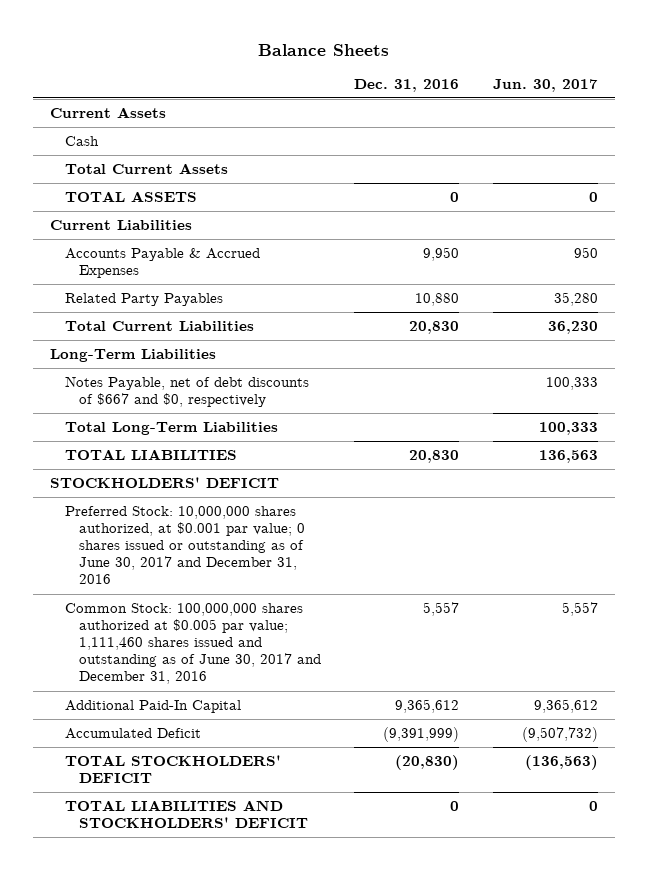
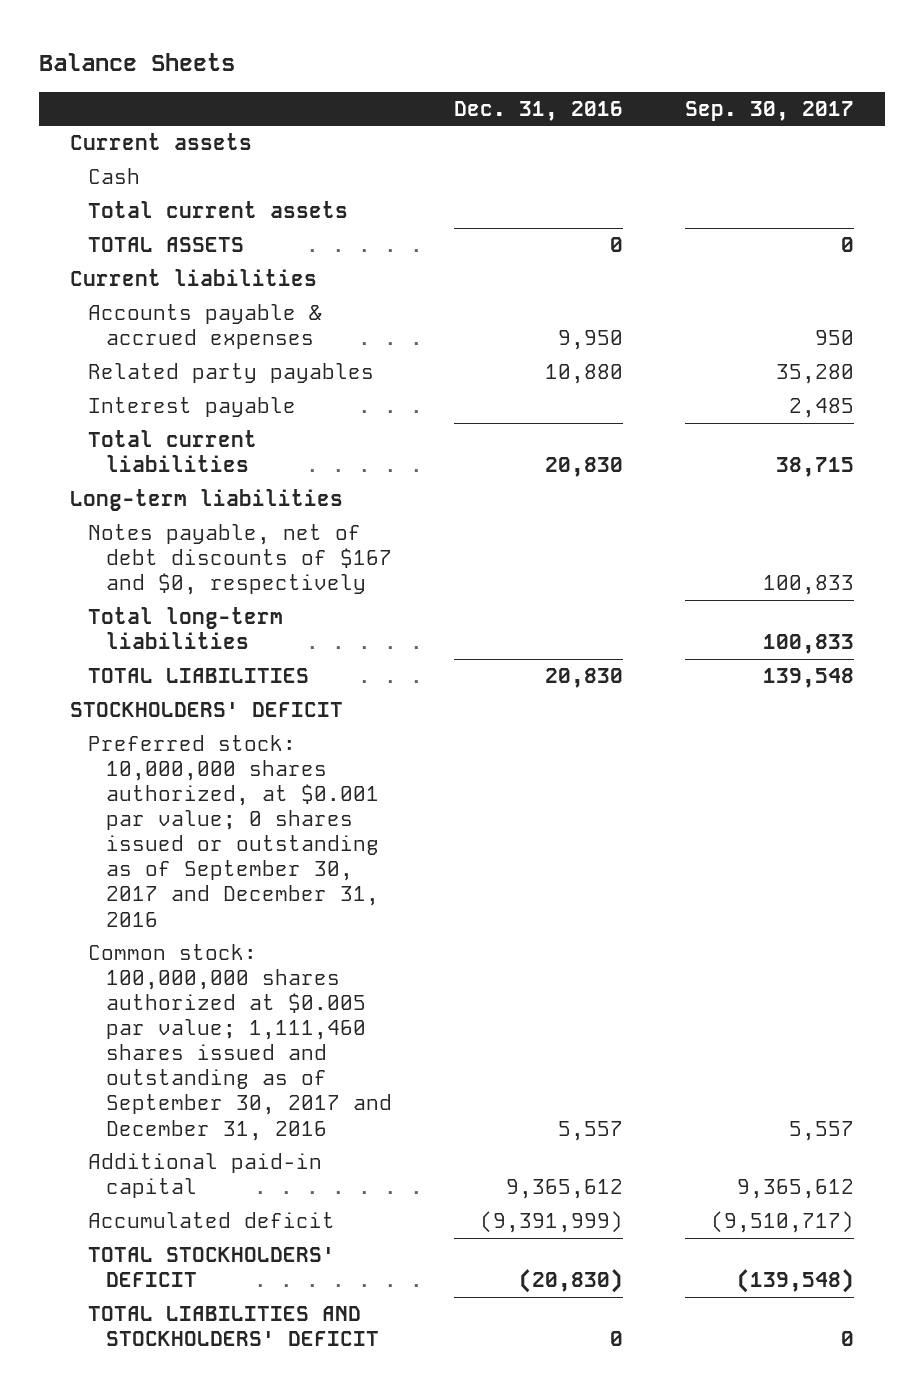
- | Dec. 31, 2016 | Jun. 30, 2017
+ | Dec. 31, 2016 | Sep. 30, 2017
- Current Assets
+ Current assets
- Total Current Assets
+ Total current assets
- Current Liabilities
- Accounts Payable & Accrued Expenses | 9,950 | 950
- Related Party Payables | 10,880 | 35,280
- Total Current Liabilities | 20,830 | 36,230
- Long-Term Liabilities
- Notes Payable, net of debt discounts of $667 and $0, respectively | | 100,333
- Total Long-Term Liabilities | | 100,333
+ Current liabilities
+ Accounts payable & accrued expenses | 9,950 | 950
+ Related party payables | 10,880 | 35,280
+ Interest payable | | 2,485
+ Total current liabilities | 20,830 | 38,715
+ Long-term liabilities
+ Notes payable, net of debt discounts of $167 and $0, respectively | | 100,833
+ Total long-term liabilities | | 100,833
- Preferred Stock: 10,000,000 shares authorized, at $0.001 par value; 0 shares issued or outstanding as of June 30, 2017 and December 31, 2016
- Common Stock: 100,000,000 shares authorized at $0.005 par value; 1,111,460 shares issued and outstanding as of June 30, 2017 and December 31, 2016 | 5,557 | 5,557
- Additional Paid-In Capital | 9,365,612 | 9,365,612
- Accumulated Deficit | (9,391,999) | (9,507,732)
+ Preferred stock: 10,000,000 shares authorized, at $0.001 par value; 0 shares issued or outstanding as of September 30, 2017 and December 31, 2016
+ Common stock: 100,000,000 shares authorized at $0.005 par value; 1,111,460 shares issued and outstanding as of September 30, 2017 and December 31, 2016 | 5,557 | 5,557
+ Additional paid-in capital | 9,365,612 | 9,365,612
+ Accumulated deficit | (9,391,999) | (9,510,717)

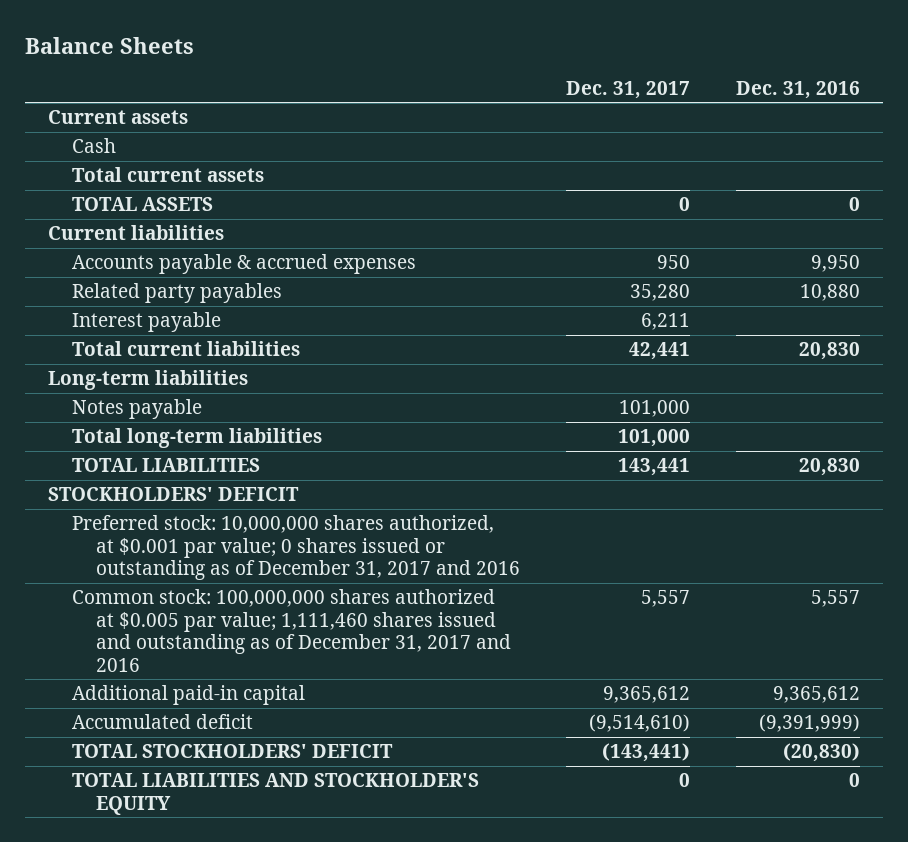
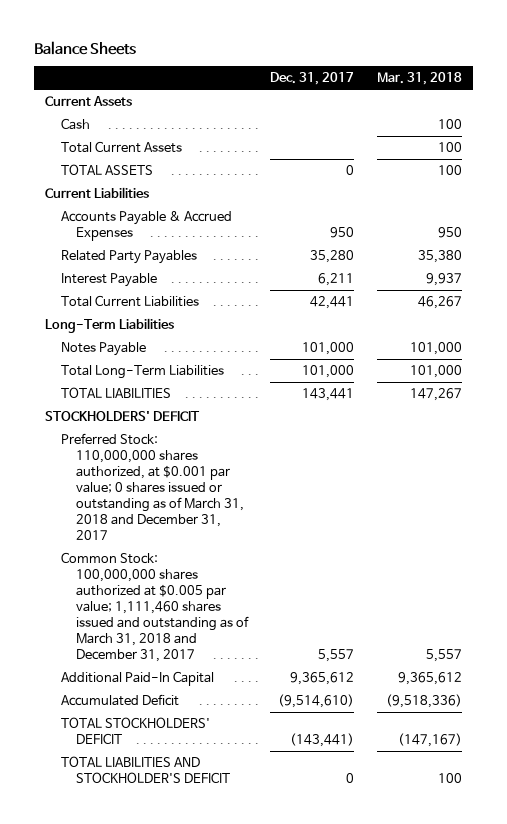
- | Dec. 31, 2017 | Dec. 31, 2016
+ | Dec. 31, 2017 | Mar. 31, 2018
- Current assets
+ Current Assets
- Total current assets
+ Total Current Assets | | 100
- Current liabilities
- Accounts payable & accrued expenses | 950 | 9,950
- Related party payables | 35,280 | 10,880
- Interest payable | 6,211 |
- Total current liabilities | 42,441 | 20,830
- Long-term liabilities
- Notes payable | 101,000 |
- Total long-term liabilities | 101,000 |
+ Current Liabilities
+ Accounts Payable & Accrued Expenses | 950 | 950
+ Related Party Payables | 35,280 | 35,380
+ Interest Payable | 6,211 | 9,937
+ Total Current Liabilities | 42,441 | 46,267
+ Long-Term Liabilities
+ Notes Payable | 101,000 | 101,000
+ Total Long-Term Liabilities | 101,000 | 101,000
- Preferred stock: 10,000,000 shares authorized, at $0.001 par value; 0 shares issued or outstanding as of December 31, 2017 and 2016
- Common stock: 100,000,000 shares authorized at $0.005 par value; 1,111,460 shares issued and outstanding as of December 31, 2017 and 2016 | 5,557 | 5,557
- Additional paid-in capital | 9,365,612 | 9,365,612
- Accumulated deficit | (9,514,610) | (9,391,999)
+ Preferred Stock: 110,000,000 shares authorized, at $0.001 par value; 0 shares issued or outstanding as of March 31, 2018 and December 31, 2017
+ Common Stock: 100,000,000 shares authorized at $0.005 par value; 1,111,460 shares issued and outstanding as of March 31, 2018 and December 31, 2017 | 5,557 | 5,557
+ Additional Paid-In Capital | 9,365,612 | 9,365,612
+ Accumulated Deficit | (9,514,610) | (9,518,336)
- TOTAL LIABILITIES AND STOCKHOLDER'S EQUITY | 0 | 0
+ TOTAL LIABILITIES AND STOCKHOLDER'S DEFICIT | 0 | 100

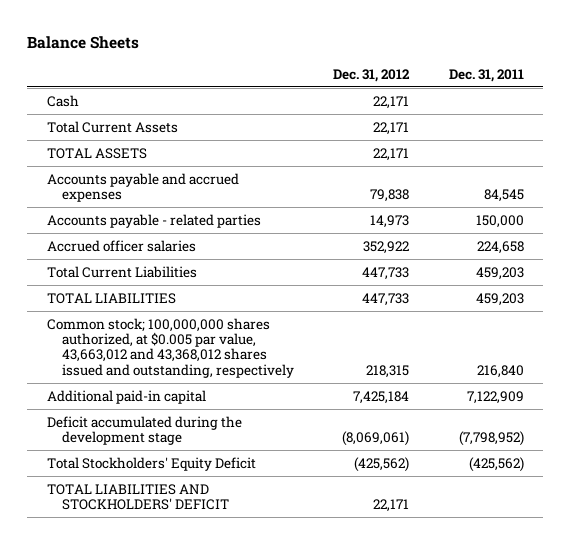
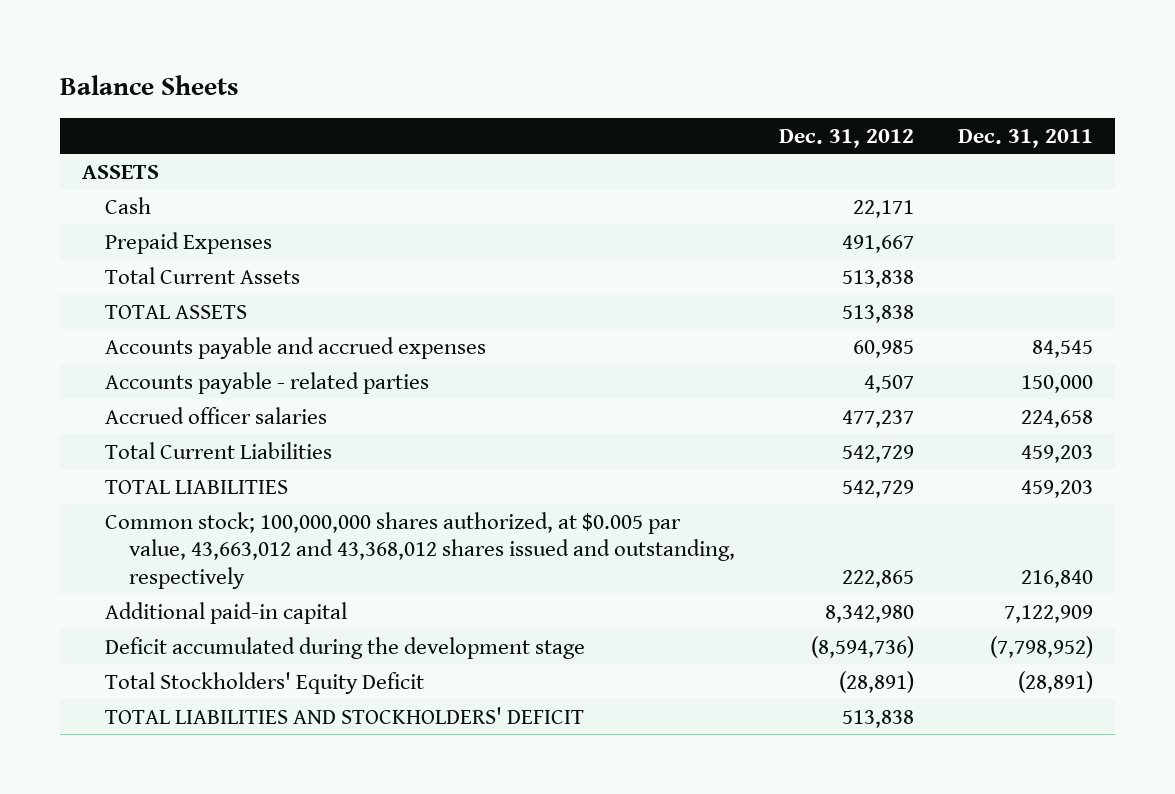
+ ASSETS
- Total Current Assets | 22,171 |
- TOTAL ASSETS | 22,171 |
- Accounts payable and accrued expenses | 79,838 | 84,545
- Accounts payable - related parties | 14,973 | 150,000
- Accrued officer salaries | 352,922 | 224,658
- Total Current Liabilities | 447,733 | 459,203
- TOTAL LIABILITIES | 447,733 | 459,203
- Common stock; 100,000,000 shares authorized, at $0.005 par value, 43,663,012 and 43,368,012 shares issued and outstanding, respectively | 218,315 | 216,840
- Additional paid-in capital | 7,425,184 | 7,122,909
- Deficit accumulated during the development stage | (8,069,061) | (7,798,952)
- Total Stockholders' Equity Deficit | (425,562) | (425,562)
- TOTAL LIABILITIES AND STOCKHOLDERS' DEFICIT | 22,171 |
+ Prepaid Expenses | 491,667 |
+ Total Current Assets | 513,838 |
+ TOTAL ASSETS | 513,838 |
+ Accounts payable and accrued expenses | 60,985 | 84,545
+ Accounts payable - related parties | 4,507 | 150,000
+ Accrued officer salaries | 477,237 | 224,658
+ Total Current Liabilities | 542,729 | 459,203
+ TOTAL LIABILITIES | 542,729 | 459,203
+ Common stock; 100,000,000 shares authorized, at $0.005 par value, 43,663,012 and 43,368,012 shares issued and outstanding, respectively | 222,865 | 216,840
+ Additional paid-in capital | 8,342,980 | 7,122,909
+ Deficit accumulated during the development stage | (8,594,736) | (7,798,952)
+ Total Stockholders' Equity Deficit | (28,891) | (28,891)
+ TOTAL LIABILITIES AND STOCKHOLDERS' DEFICIT | 513,838 |

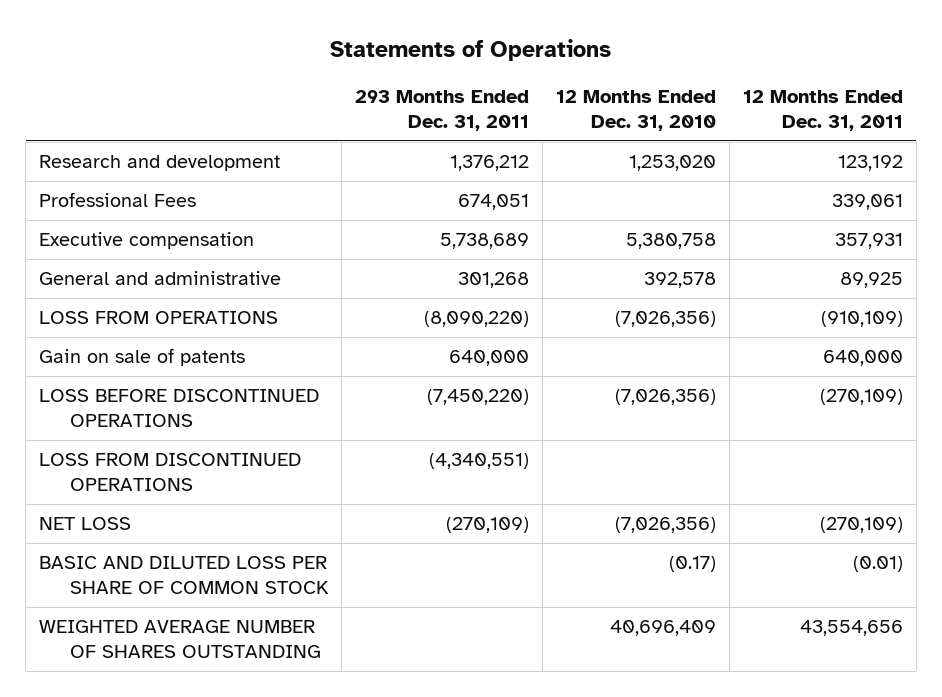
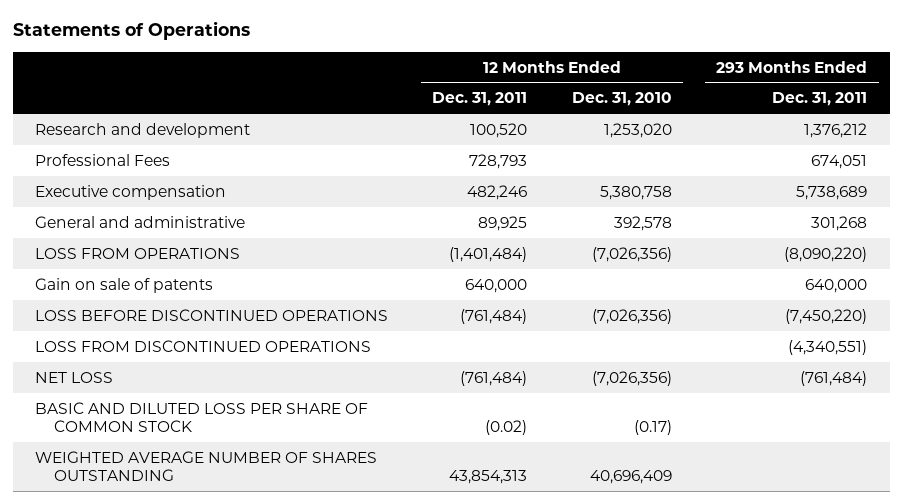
- | 293 Months Ended Dec. 31, 2011 | 12 Months Ended Dec. 31, 2010 | 12 Months Ended Dec. 31, 2011
+ | 12 Months Ended Dec. 31, 2011 | 12 Months Ended Dec. 31, 2010 | 293 Months Ended Dec. 31, 2011
- Research and development | 1,376,212 | 1,253,020 | 123,192
- Professional Fees | 674,051 | | 339,061
- Executive compensation | 5,738,689 | 5,380,758 | 357,931
+ Research and development | 100,520 | 1,253,020 | 1,376,212
+ Professional Fees | 728,793 | | 674,051
+ Executive compensation | 482,246 | 5,380,758 | 5,738,689
- LOSS FROM OPERATIONS | (8,090,220) | (7,026,356) | (910,109)
+ LOSS FROM OPERATIONS | (1,401,484) | (7,026,356) | (8,090,220)
- LOSS BEFORE DISCONTINUED OPERATIONS | (7,450,220) | (7,026,356) | (270,109)
+ LOSS BEFORE DISCONTINUED OPERATIONS | (761,484) | (7,026,356) | (7,450,220)
- NET LOSS | (270,109) | (7,026,356) | (270,109)
- BASIC AND DILUTED LOSS PER SHARE OF COMMON STOCK | | (0.17) | (0.01)
- WEIGHTED AVERAGE NUMBER OF SHARES OUTSTANDING | | 40,696,409 | 43,554,656
+ NET LOSS | (761,484) | (7,026,356) | (761,484)
+ BASIC AND DILUTED LOSS PER SHARE OF COMMON STOCK | (0.02) | (0.17) |
+ WEIGHTED AVERAGE NUMBER OF SHARES OUTSTANDING | 43,854,313 | 40,696,409 |

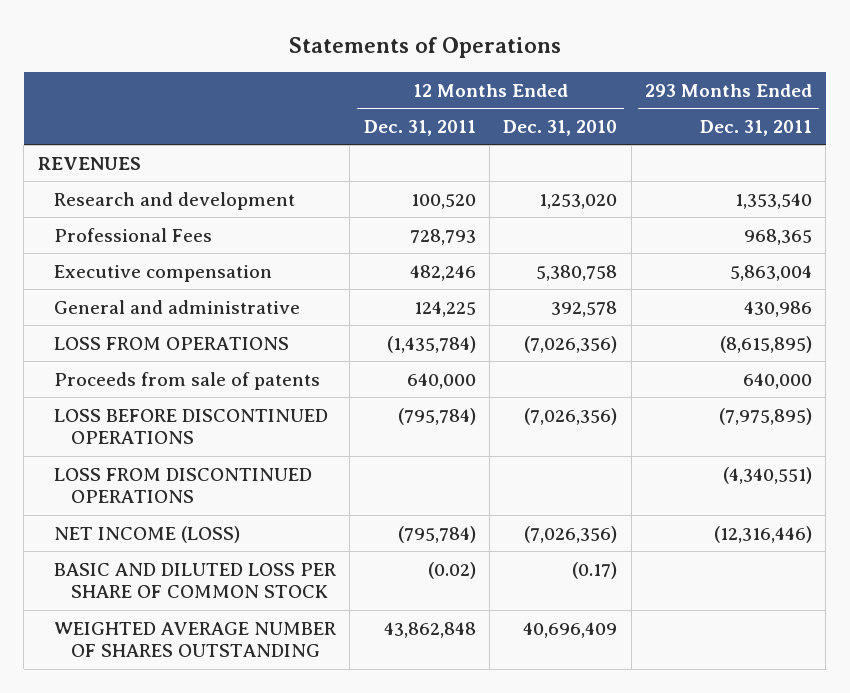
- Research and development | 100,520 | 1,253,020 | 1,376,212
- Professional Fees | 728,793 | | 674,051
- Executive compensation | 482,246 | 5,380,758 | 5,738,689
- General and administrative | 89,925 | 392,578 | 301,268
- LOSS FROM OPERATIONS | (1,401,484) | (7,026,356) | (8,090,220)
- Gain on sale of patents | 640,000 | | 640,000
- LOSS BEFORE DISCONTINUED OPERATIONS | (761,484) | (7,026,356) | (7,450,220)
+ REVENUES
+ Research and development | 100,520 | 1,253,020 | 1,353,540
+ Professional Fees | 728,793 | | 968,365
+ Executive compensation | 482,246 | 5,380,758 | 5,863,004
+ General and administrative | 124,225 | 392,578 | 430,986
+ LOSS FROM OPERATIONS | (1,435,784) | (7,026,356) | (8,615,895)
+ Proceeds from sale of patents | 640,000 | | 640,000
+ LOSS BEFORE DISCONTINUED OPERATIONS | (795,784) | (7,026,356) | (7,975,895)
- NET LOSS | (761,484) | (7,026,356) | (761,484)
+ NET INCOME (LOSS) | (795,784) | (7,026,356) | (12,316,446)
- WEIGHTED AVERAGE NUMBER OF SHARES OUTSTANDING | 43,854,313 | 40,696,409 |
+ WEIGHTED AVERAGE NUMBER OF SHARES OUTSTANDING | 43,862,848 | 40,696,409 |

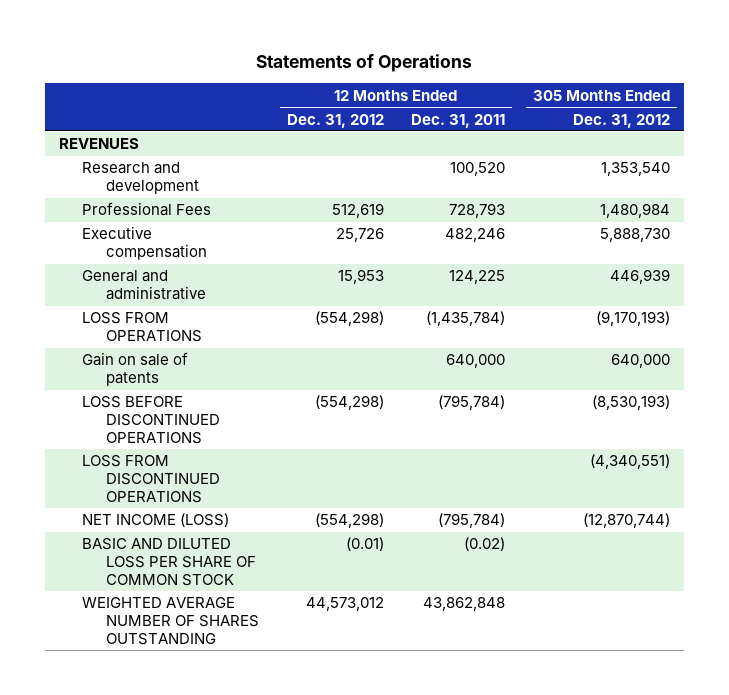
- | 12 Months Ended Dec. 31, 2011 | 12 Months Ended Dec. 31, 2010 | 293 Months Ended Dec. 31, 2011
+ | 12 Months Ended Dec. 31, 2012 | 12 Months Ended Dec. 31, 2011 | 305 Months Ended Dec. 31, 2012
- Proceeds from sale of patents | 640,000 | | 640,000
+ Gain on sale of patents | | 640,000 | 640,000

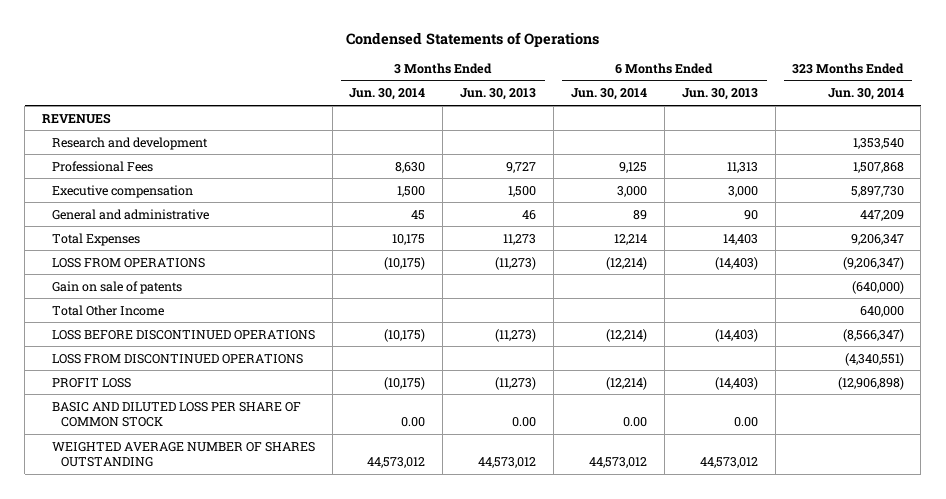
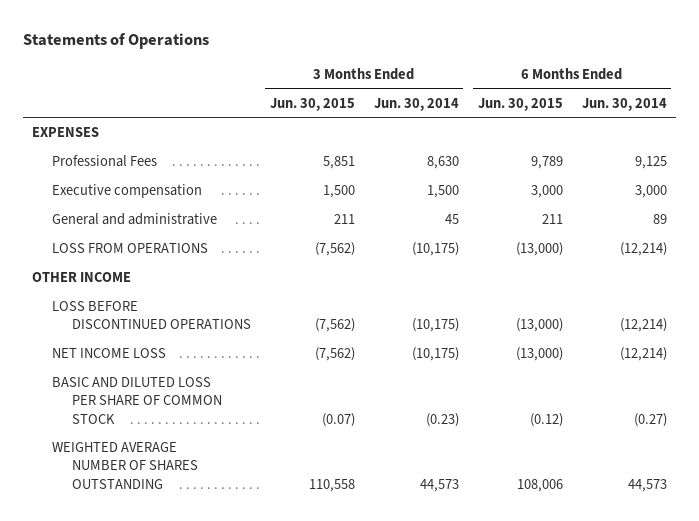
- Condensed Statements of Operations
+ Statements of Operations
- | 3 Months Ended Jun. 30, 2014 | 3 Months Ended Jun. 30, 2013 | 6 Months Ended Jun. 30, 2014 | 6 Months Ended Jun. 30, 2013 | 323 Months Ended Jun. 30, 2014
+ | 3 Months Ended Jun. 30, 2015 | 3 Months Ended Jun. 30, 2014 | 6 Months Ended Jun. 30, 2015 | 6 Months Ended Jun. 30, 2014
- REVENUES
- Research and development | | | | | 1,353,540
+ EXPENSES
- Total Expenses | 10,175 | 11,273 | 12,214 | 14,403 | 9,206,347
- Gain on sale of patents | | | | | (640,000)
- Total Other Income | | | | | 640,000
+ OTHER INCOME
- LOSS FROM DISCONTINUED OPERATIONS | | | | | (4,340,551)
- PROFIT LOSS | (10,175) | (11,273) | (12,214) | (14,403) | (12,906,898)
- BASIC AND DILUTED LOSS PER SHARE OF COMMON STOCK | 0.00 | 0.00 | 0.00 | 0.00 |
- WEIGHTED AVERAGE NUMBER OF SHARES OUTSTANDING | 44,573,012 | 44,573,012 | 44,573,012 | 44,573,012 |
+ NET INCOME LOSS | (7,562) | (10,175) | (13,000) | (12,214)
+ BASIC AND DILUTED LOSS PER SHARE OF COMMON STOCK | (0.07) | (0.23) | (0.12) | (0.27)
+ WEIGHTED AVERAGE NUMBER OF SHARES OUTSTANDING | 110,558 | 44,573 | 108,006 | 44,573

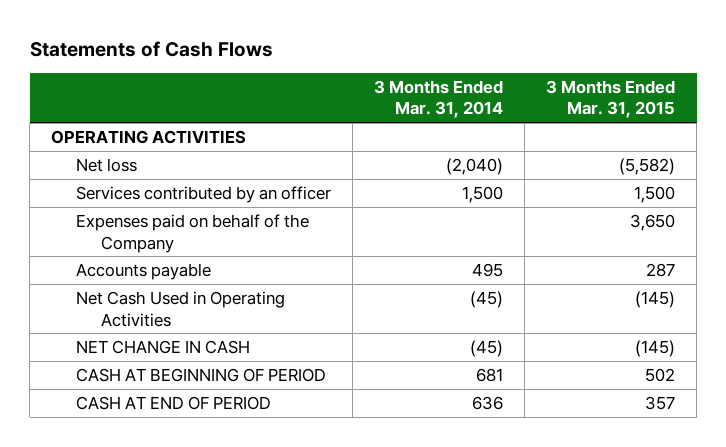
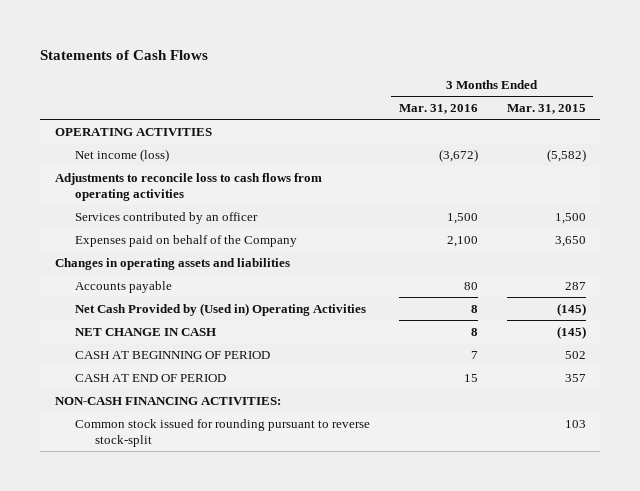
- | 3 Months Ended Mar. 31, 2014 | 3 Months Ended Mar. 31, 2015
+ | 3 Months Ended Mar. 31, 2016 | 3 Months Ended Mar. 31, 2015
- Net loss | (2,040) | (5,582)
+ Net income (loss) | (3,672) | (5,582)
+ Adjustments to reconcile loss to cash flows from operating activities
+ Changes in operating assets and liabilities
- Net Cash Used in Operating Activities | (45) | (145)
+ Net Cash Provided by (Used in) Operating Activities | 8 | (145)
+ NON-CASH FINANCING ACTIVITIES:
+ Common stock issued for rounding pursuant to reverse stock-split | | 103

